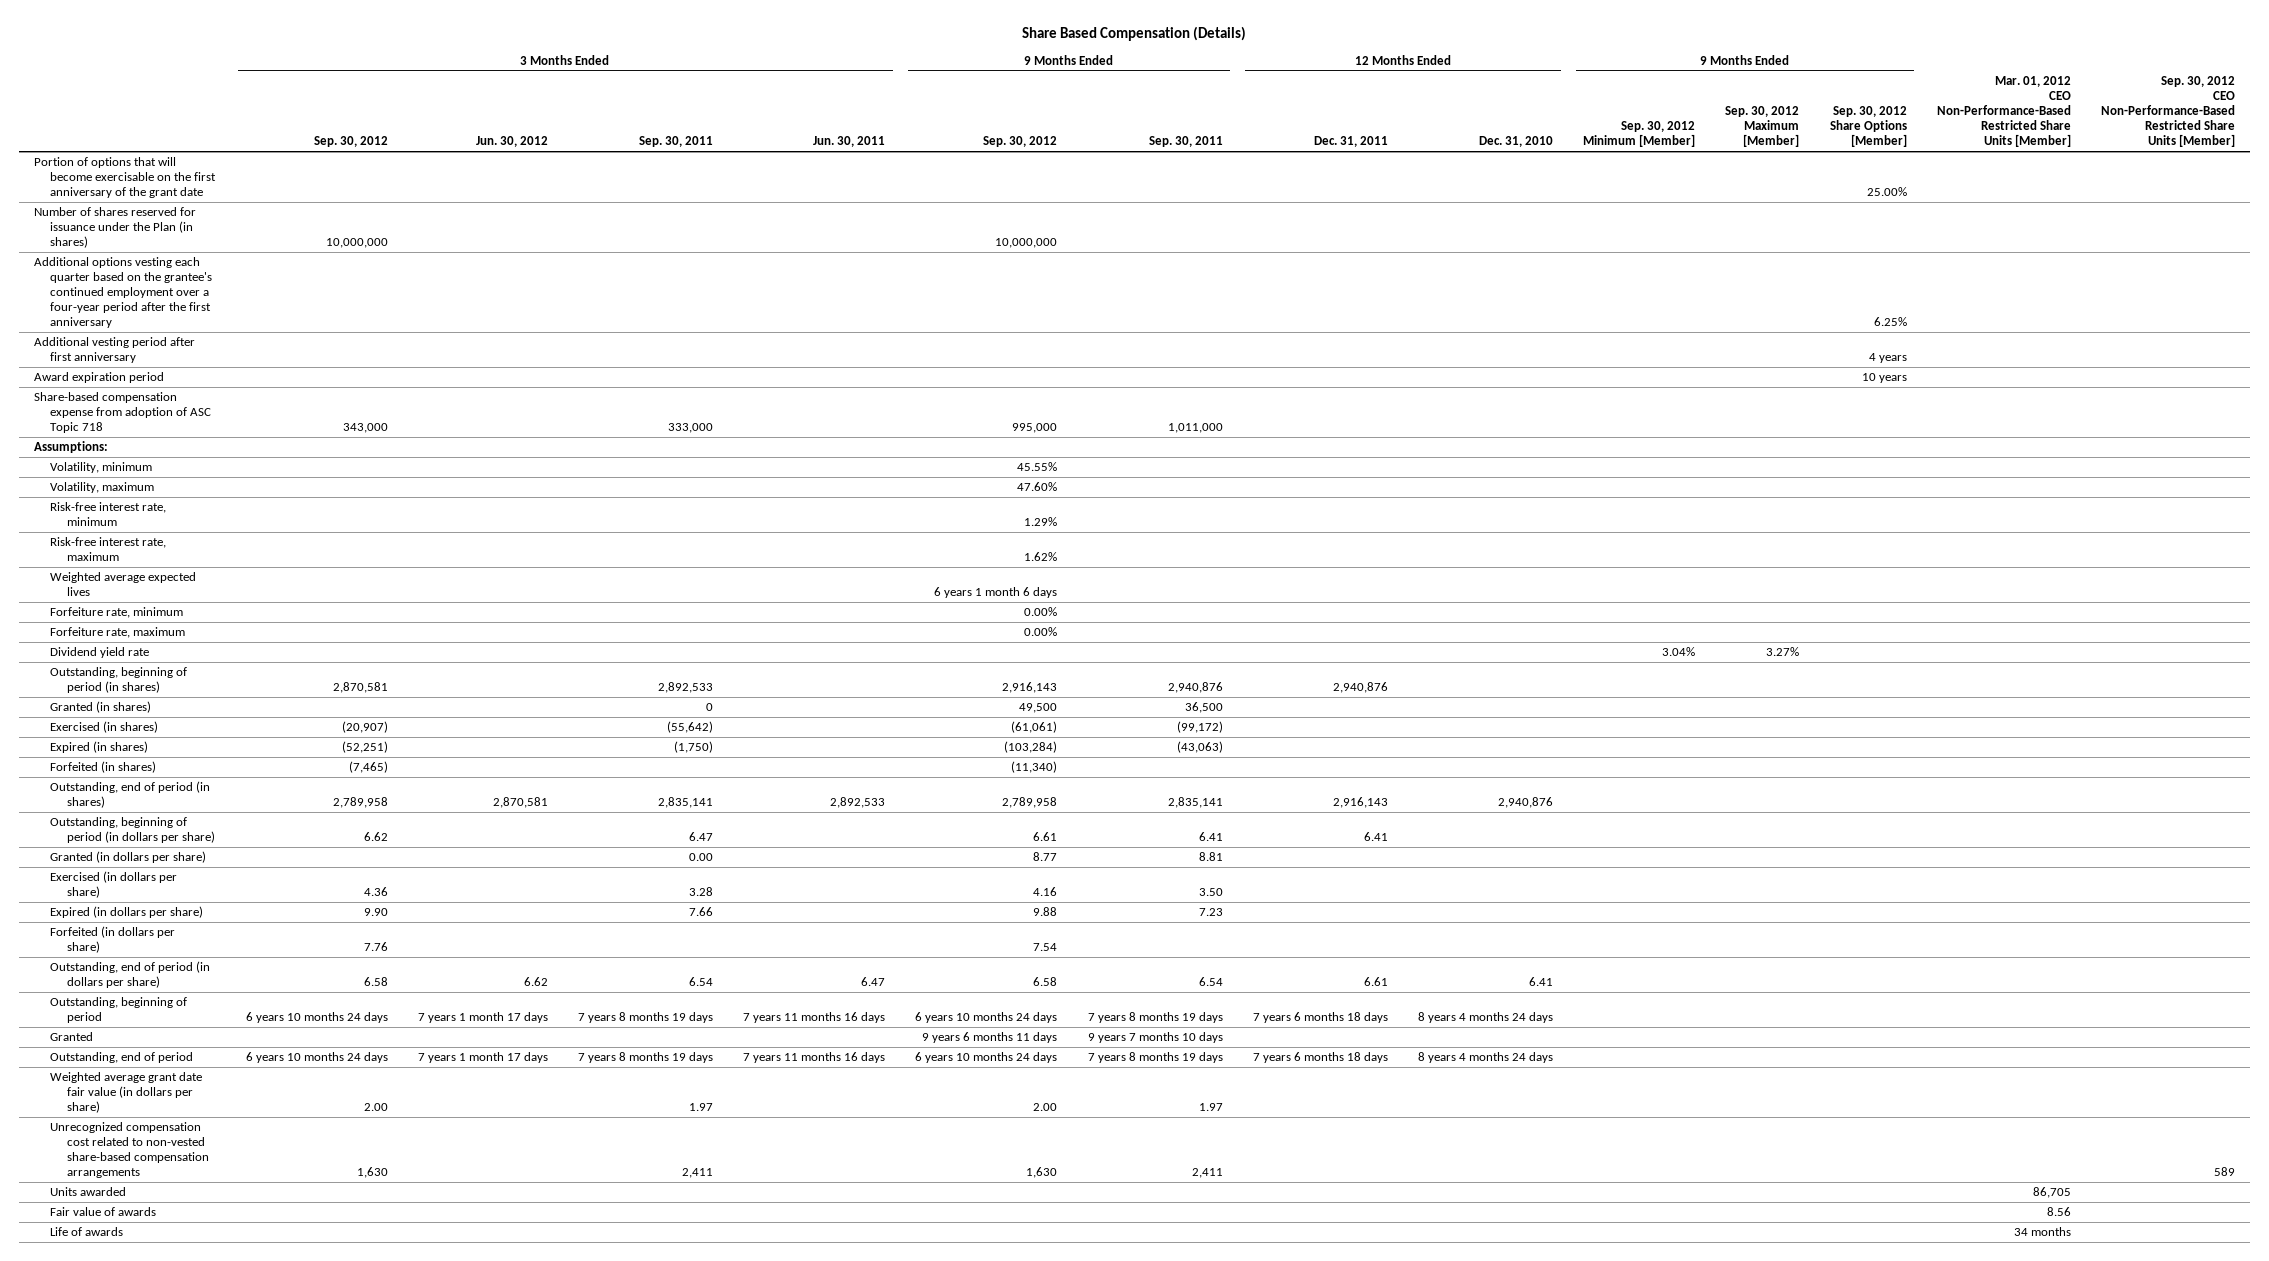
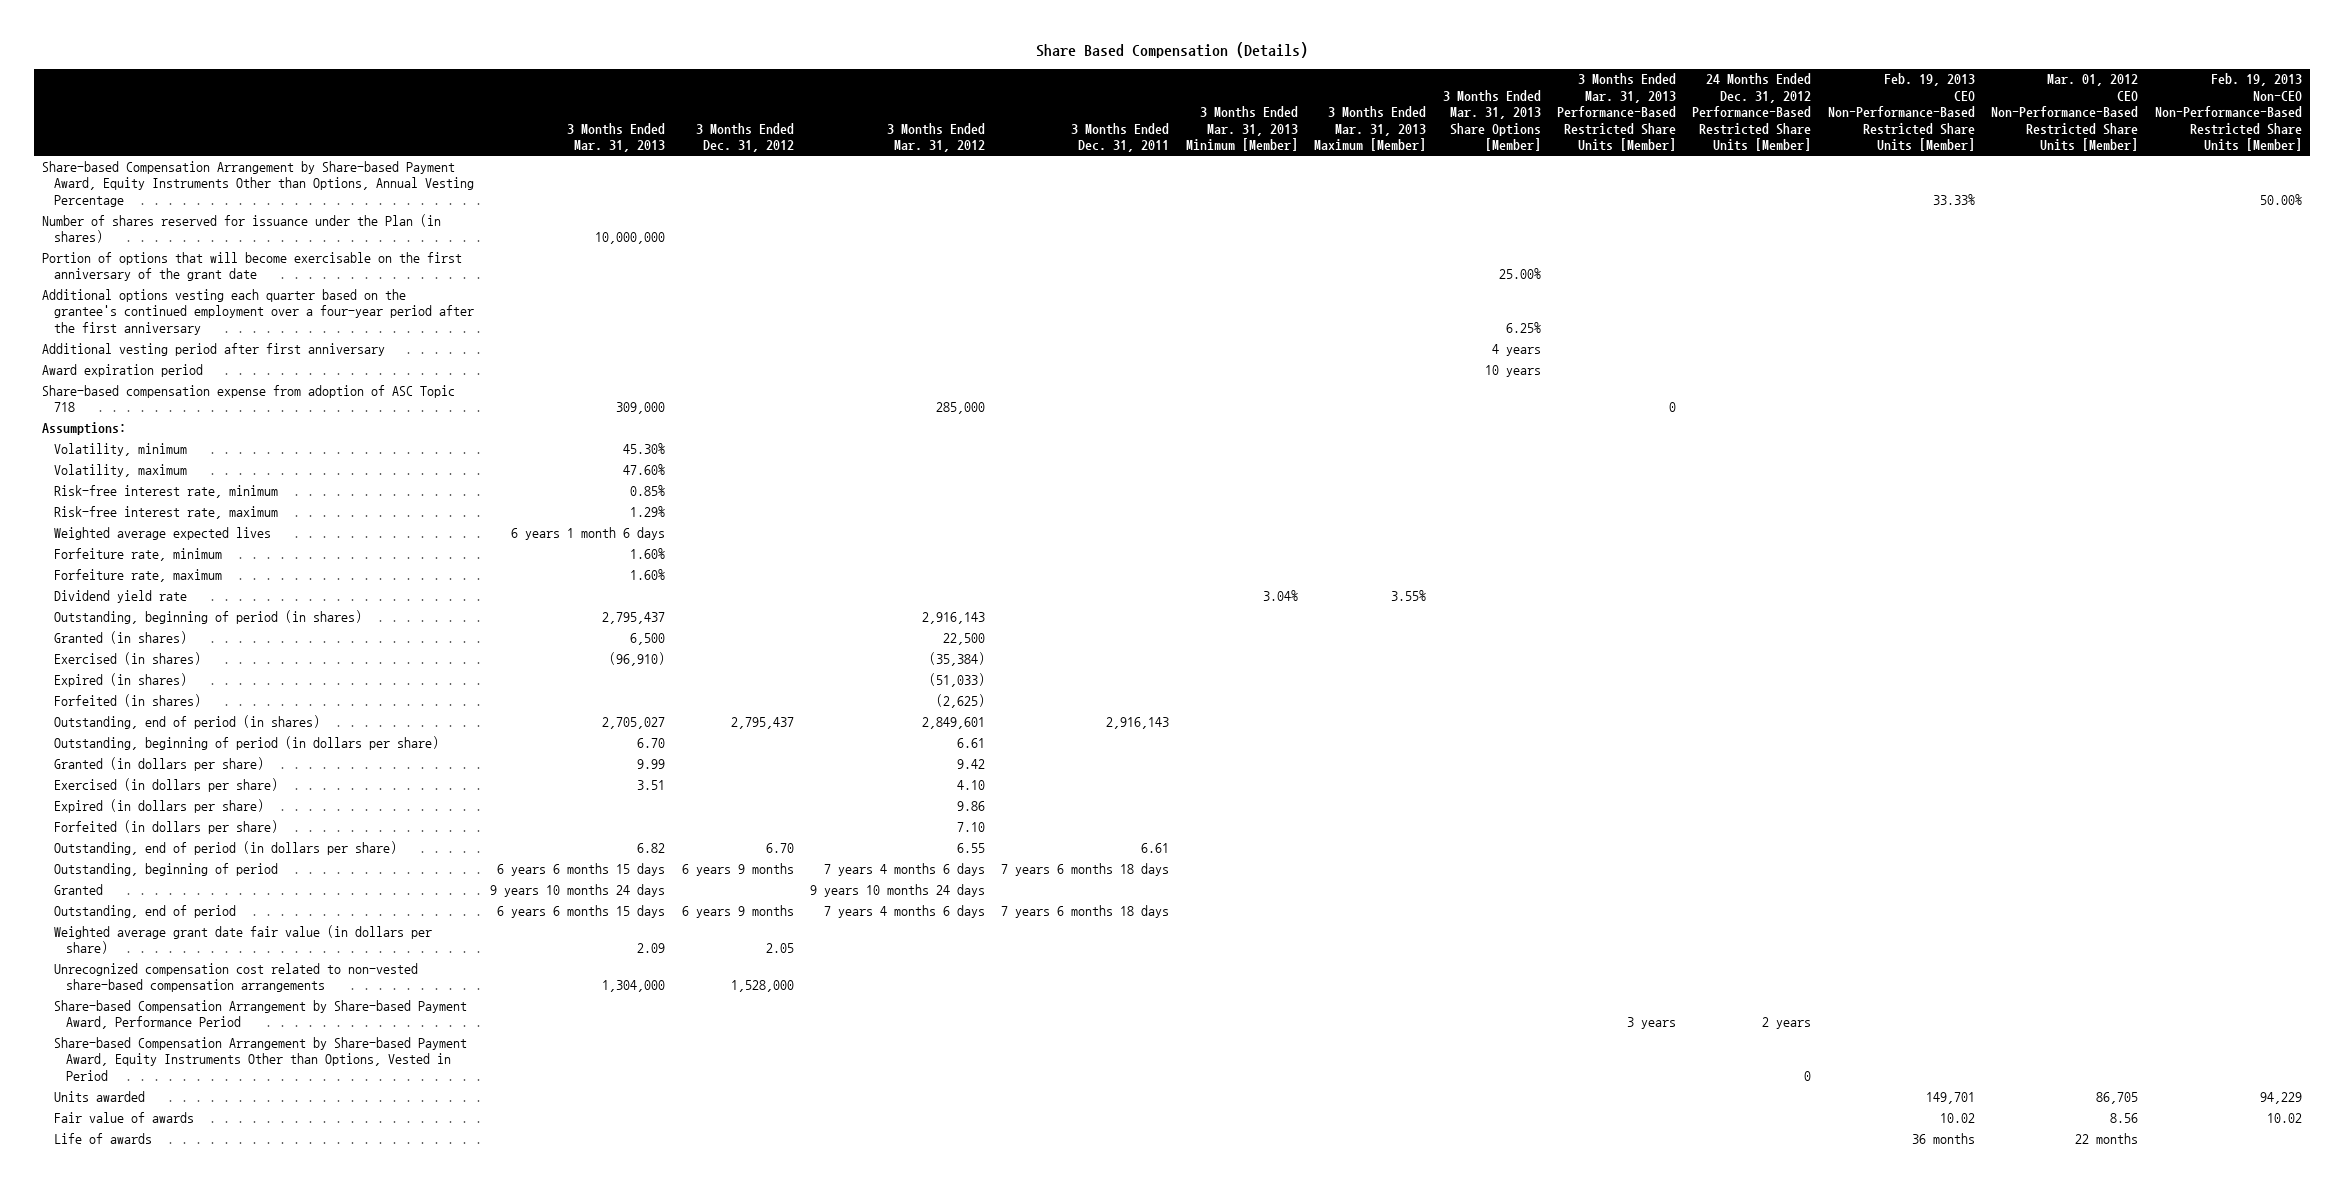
- | 3 Months Ended Sep. 30, 2012 | 3 Months Ended Jun. 30, 2012 | 3 Months Ended Sep. 30, 2011 | 3 Months Ended Jun. 30, 2011 | 9 Months Ended Sep. 30, 2012 | 9 Months Ended Sep. 30, 2011 | 12 Months Ended Dec. 31, 2011 | 12 Months Ended Dec. 31, 2010 | 9 Months Ended Sep. 30, 2012 Minimum [Member] | 9 Months Ended Sep. 30, 2012 Maximum [Member] | 9 Months Ended Sep. 30, 2012 Share Options [Member] | Mar. 01, 2012 CEO Non-Performance-Based Restricted Share Units [Member] | Sep. 30, 2012 CEO Non-Performance-Based Restricted Share Units [Member]
+ | 3 Months Ended Mar. 31, 2013 | 3 Months Ended Dec. 31, 2012 | 3 Months Ended Mar. 31, 2012 | 3 Months Ended Dec. 31, 2011 | 3 Months Ended Mar. 31, 2013 Minimum [Member] | 3 Months Ended Mar. 31, 2013 Maximum [Member] | 3 Months Ended Mar. 31, 2013 Share Options [Member] | 3 Months Ended Mar. 31, 2013 Performance-Based Restricted Share Units [Member] | 24 Months Ended Dec. 31, 2012 Performance-Based Restricted Share Units [Member] | Feb. 19, 2013 CEO Non-Performance-Based Restricted Share Units [Member] | Mar. 01, 2012 CEO Non-Performance-Based Restricted Share Units [Member] | Feb. 19, 2013 Non-CEO Non-Performance-Based Restricted Share Units [Member]
+ Share-based Compensation Arrangement by Share-based Payment Award, Equity Instruments Other than Options, Annual Vesting Percentage | | | | | | | | | | 33.33% | | 50.00%
moved down: Portion of options that will become exercisable on the first anniversary of the grant date | | | | | | | 25.00% | | | | |
+ Share-based Compensation Arrangement by Share-based Payment Award, Performance Period | | | | | | | | 3 years | 2 years | | |
+ Share-based Compensation Arrangement by Share-based Payment Award, Equity Instruments Other than Options, Vested in Period | | | | | | | | | 0 | | |
- Life of awards | | | | | | | | | | | | 34 months |
+ Life of awards | | | | | | | | | | 36 months | 22 months |

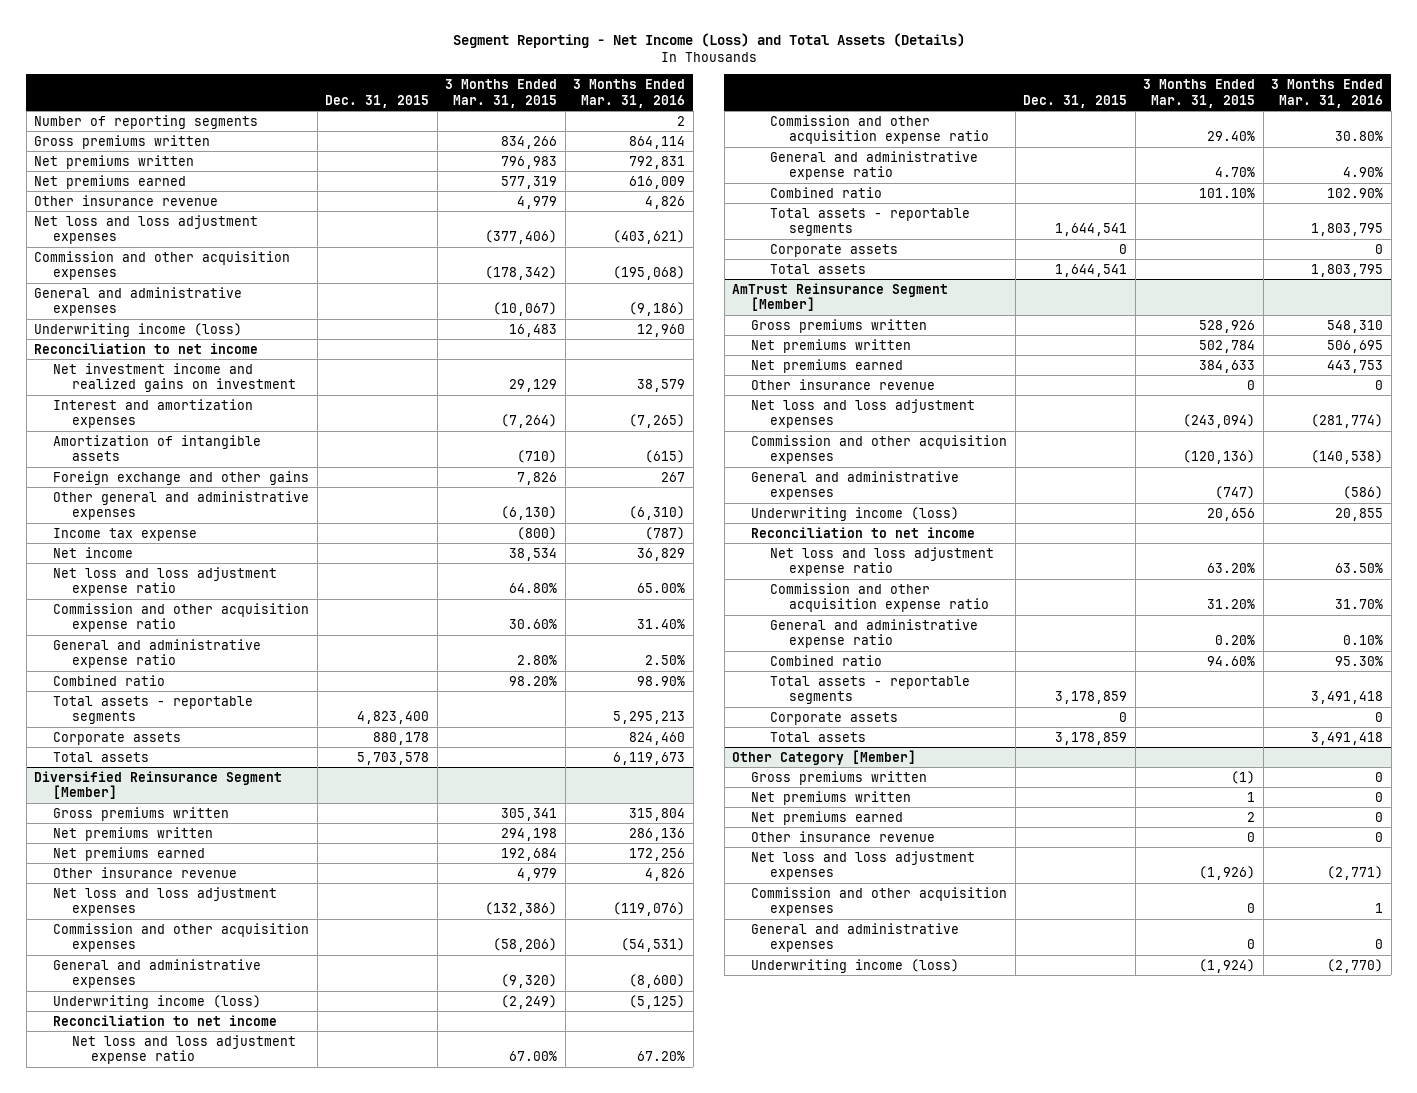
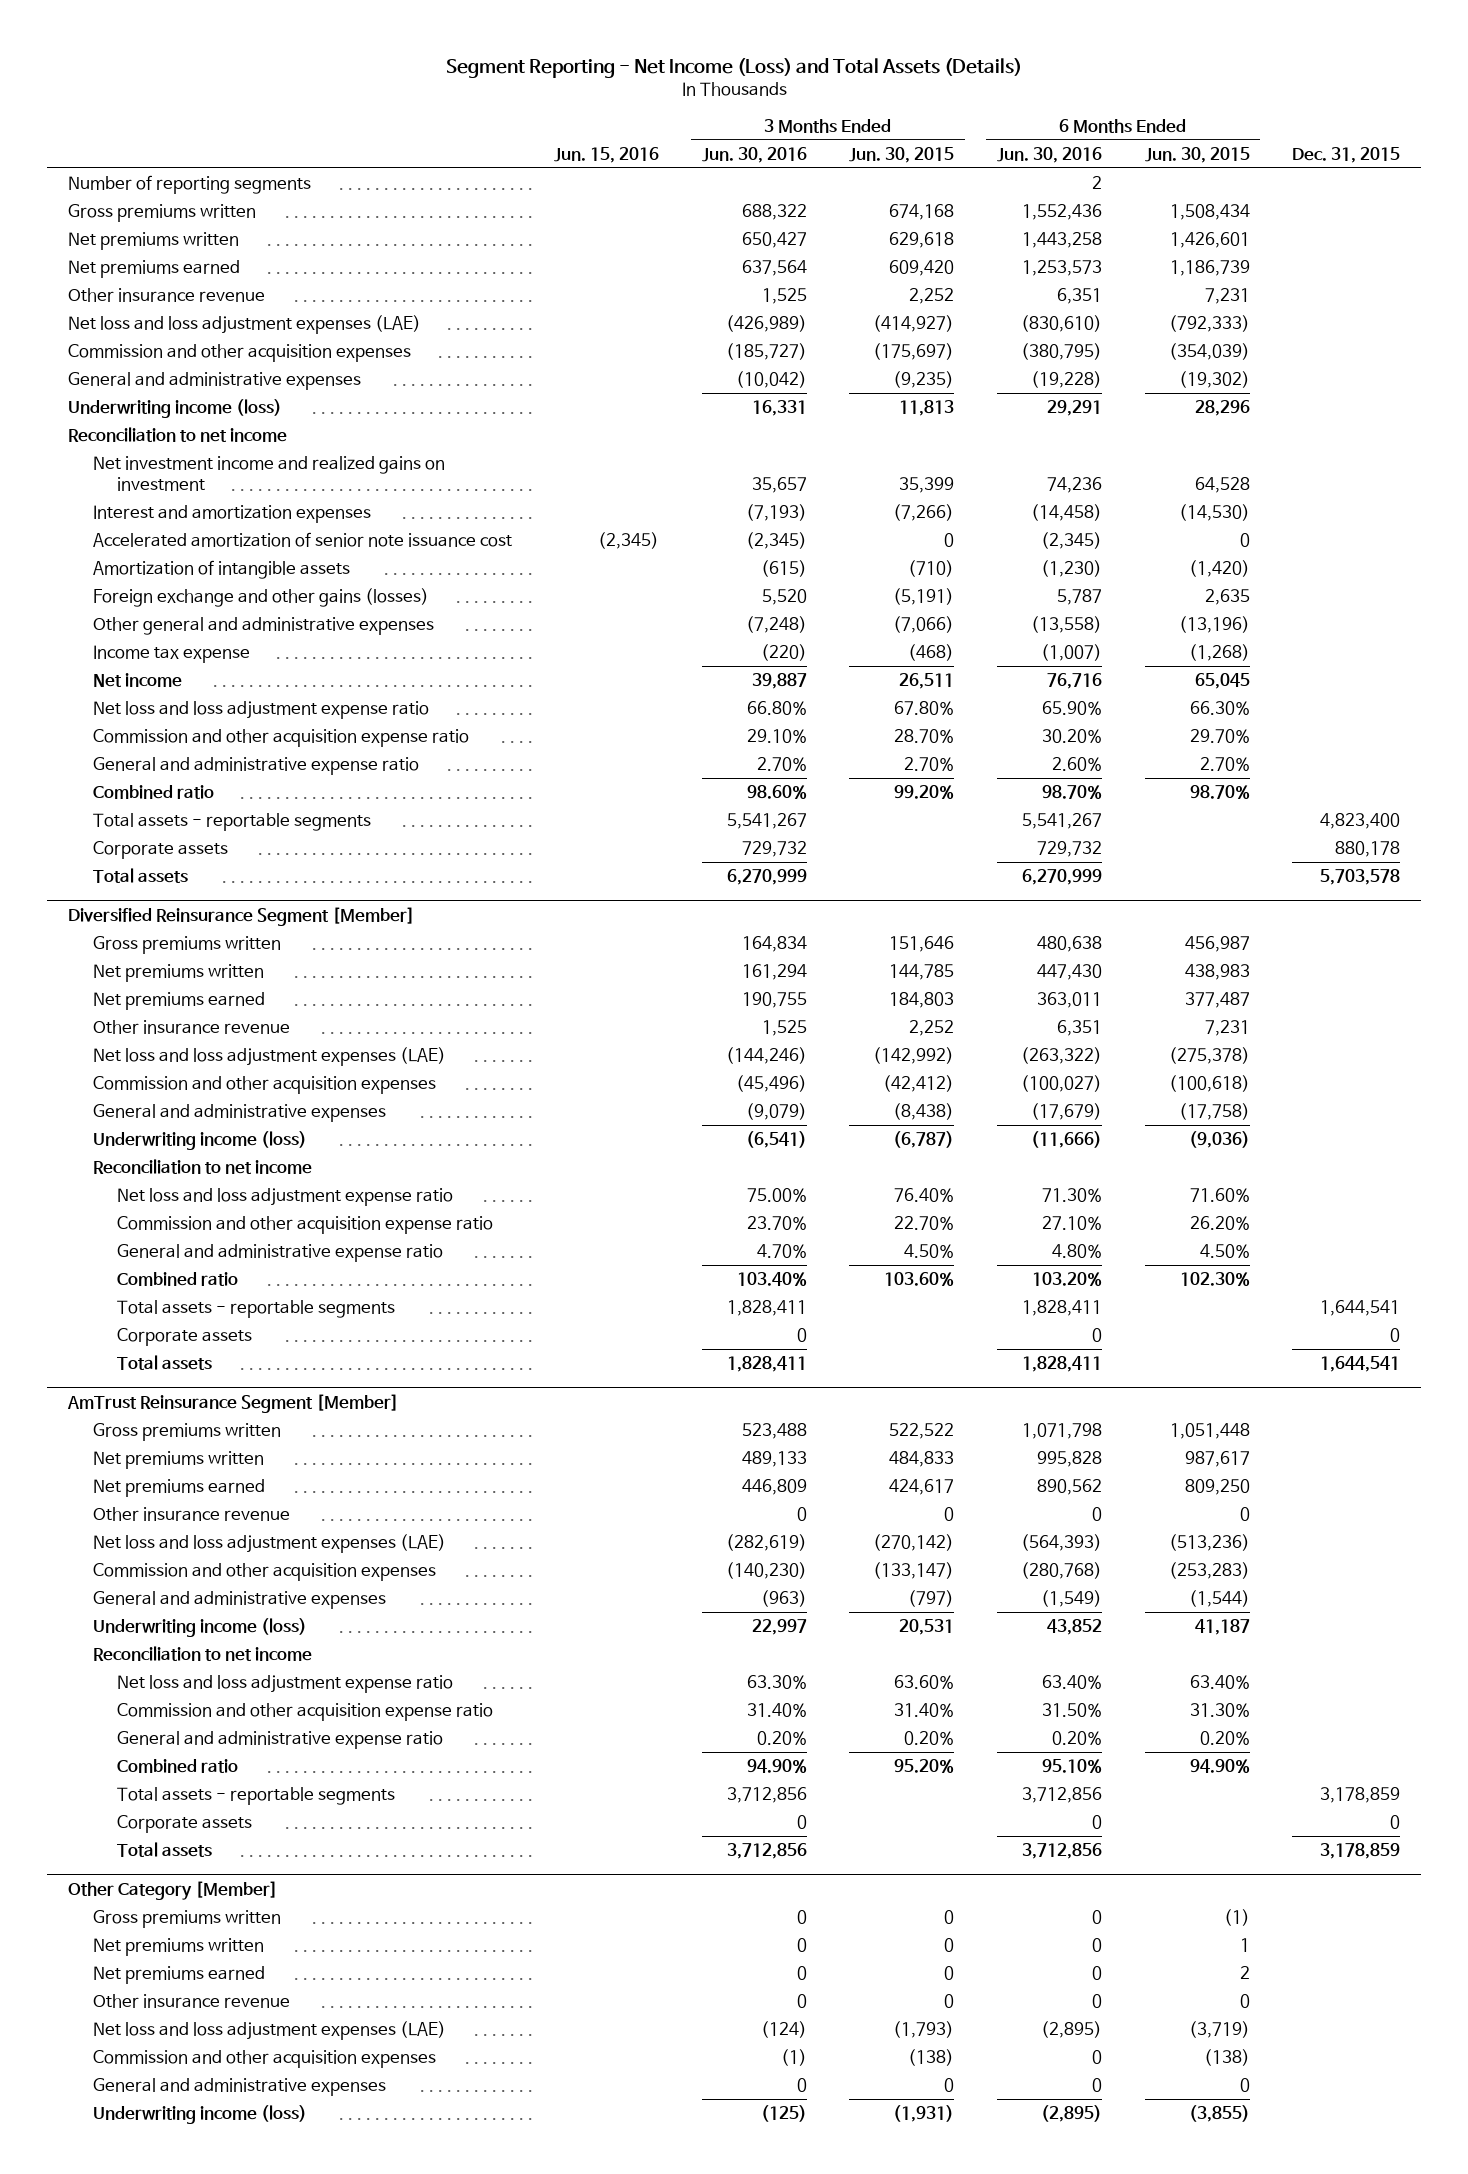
- | Dec. 31, 2015 | 3 Months Ended Mar. 31, 2015 | 3 Months Ended Mar. 31, 2016
+ | Jun. 15, 2016 | 3 Months Ended Jun. 30, 2016 | 3 Months Ended Jun. 30, 2015 | 6 Months Ended Jun. 30, 2016 | 6 Months Ended Jun. 30, 2015 | Dec. 31, 2015
- Net loss and loss adjustment expenses | | (377,406) | (403,621)
+ Net loss and loss adjustment expenses (LAE) | | (426,989) | (414,927) | (830,610) | (792,333) |
+ Accelerated amortization of senior note issuance cost | (2,345) | (2,345) | 0 | (2,345) | 0 |
- Foreign exchange and other gains | | 7,826 | 267
+ Foreign exchange and other gains (losses) | | 5,520 | (5,191) | 5,787 | 2,635 |
@ Diversified Reinsurance Segment [Member]
- Net loss and loss adjustment expenses | | (132,386) | (119,076)
+ Net loss and loss adjustment expenses (LAE) | | (144,246) | (142,992) | (263,322) | (275,378) |
@ AmTrust Reinsurance Segment [Member]
- Net loss and loss adjustment expenses | | (243,094) | (281,774)
+ Net loss and loss adjustment expenses (LAE) | | (282,619) | (270,142) | (564,393) | (513,236) |
@ Other Category [Member]
- Net loss and loss adjustment expenses | | (1,926) | (2,771)
+ Net loss and loss adjustment expenses (LAE) | | (124) | (1,793) | (2,895) | (3,719) |

